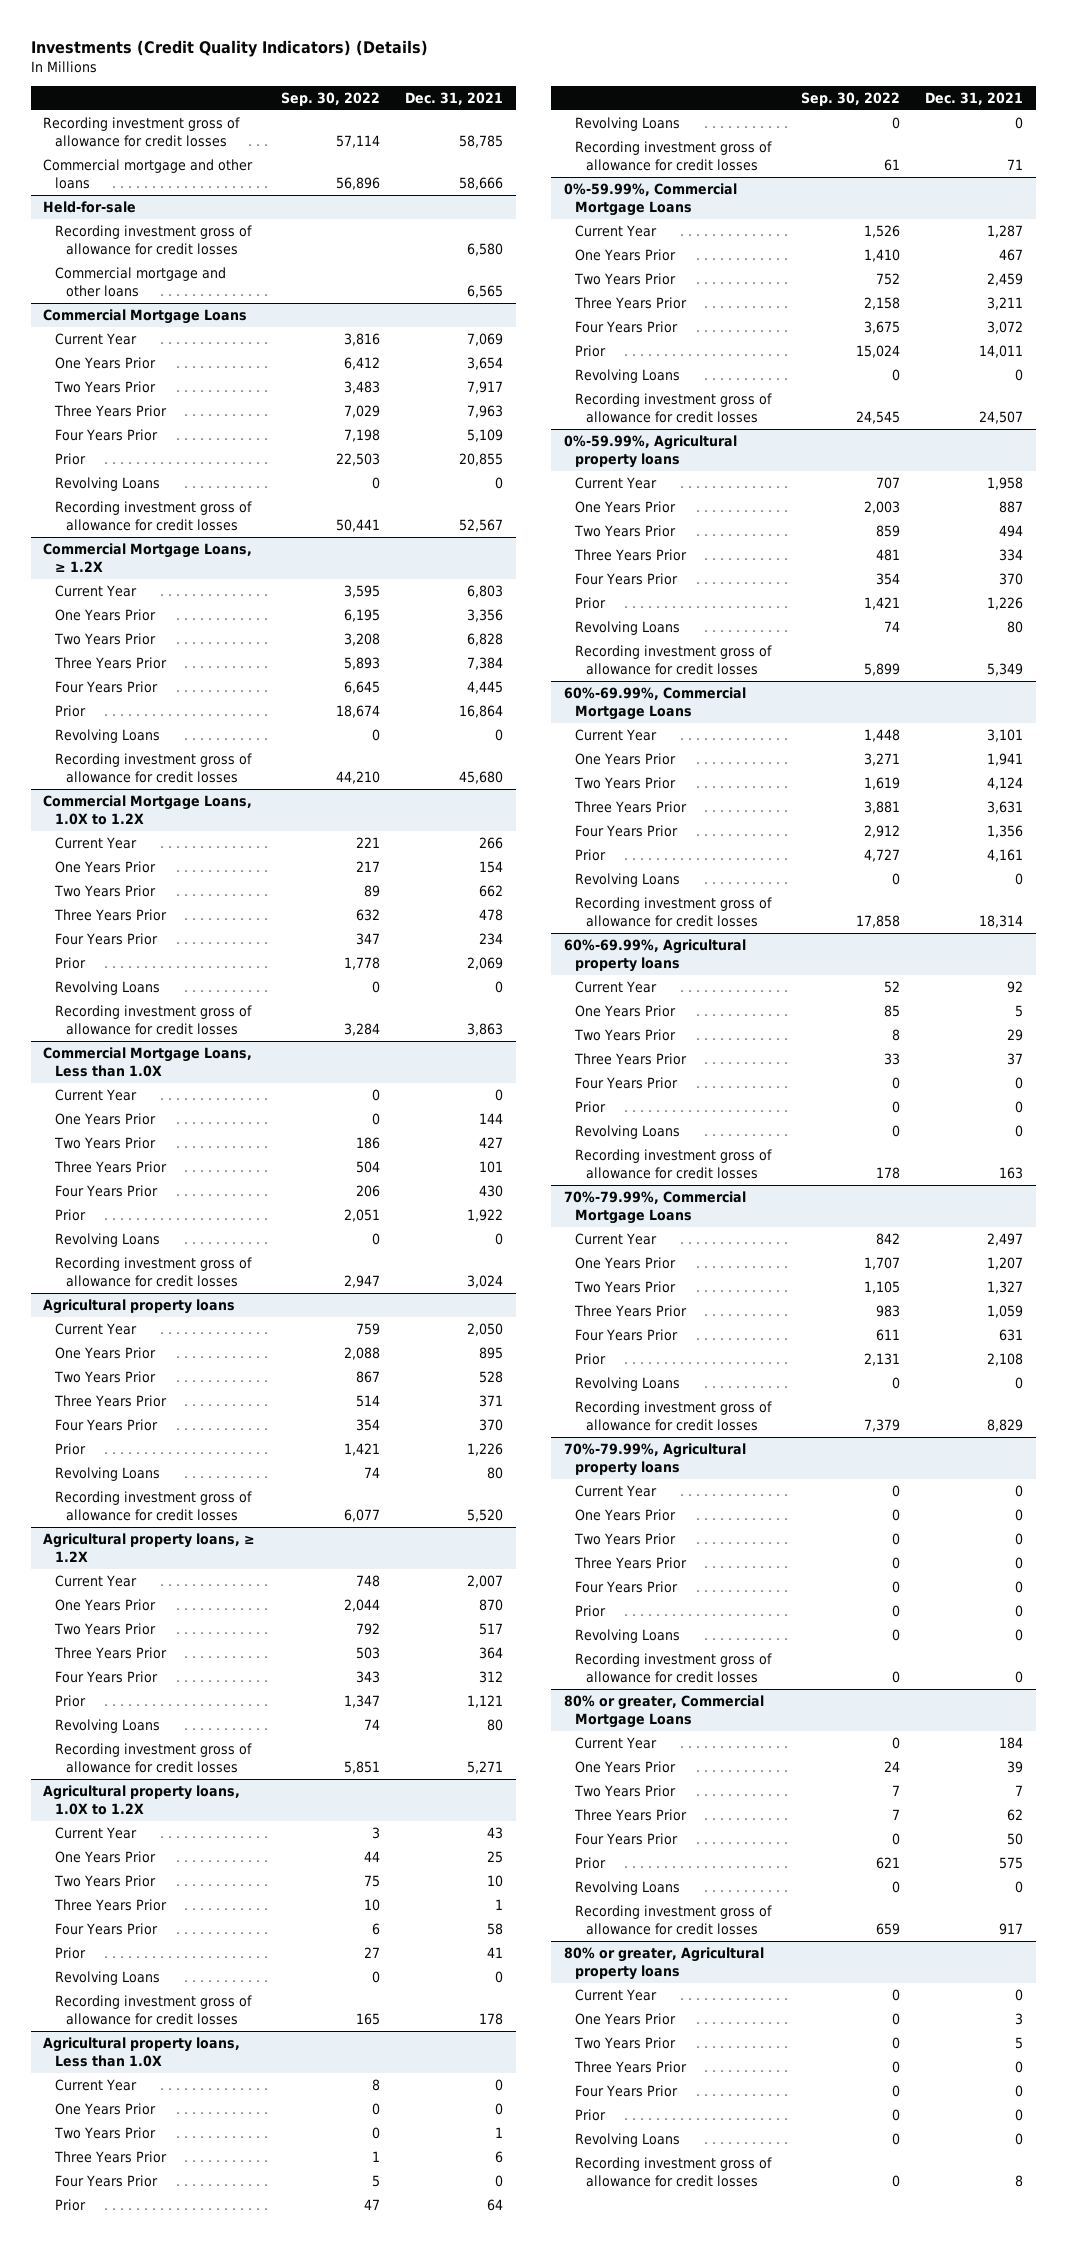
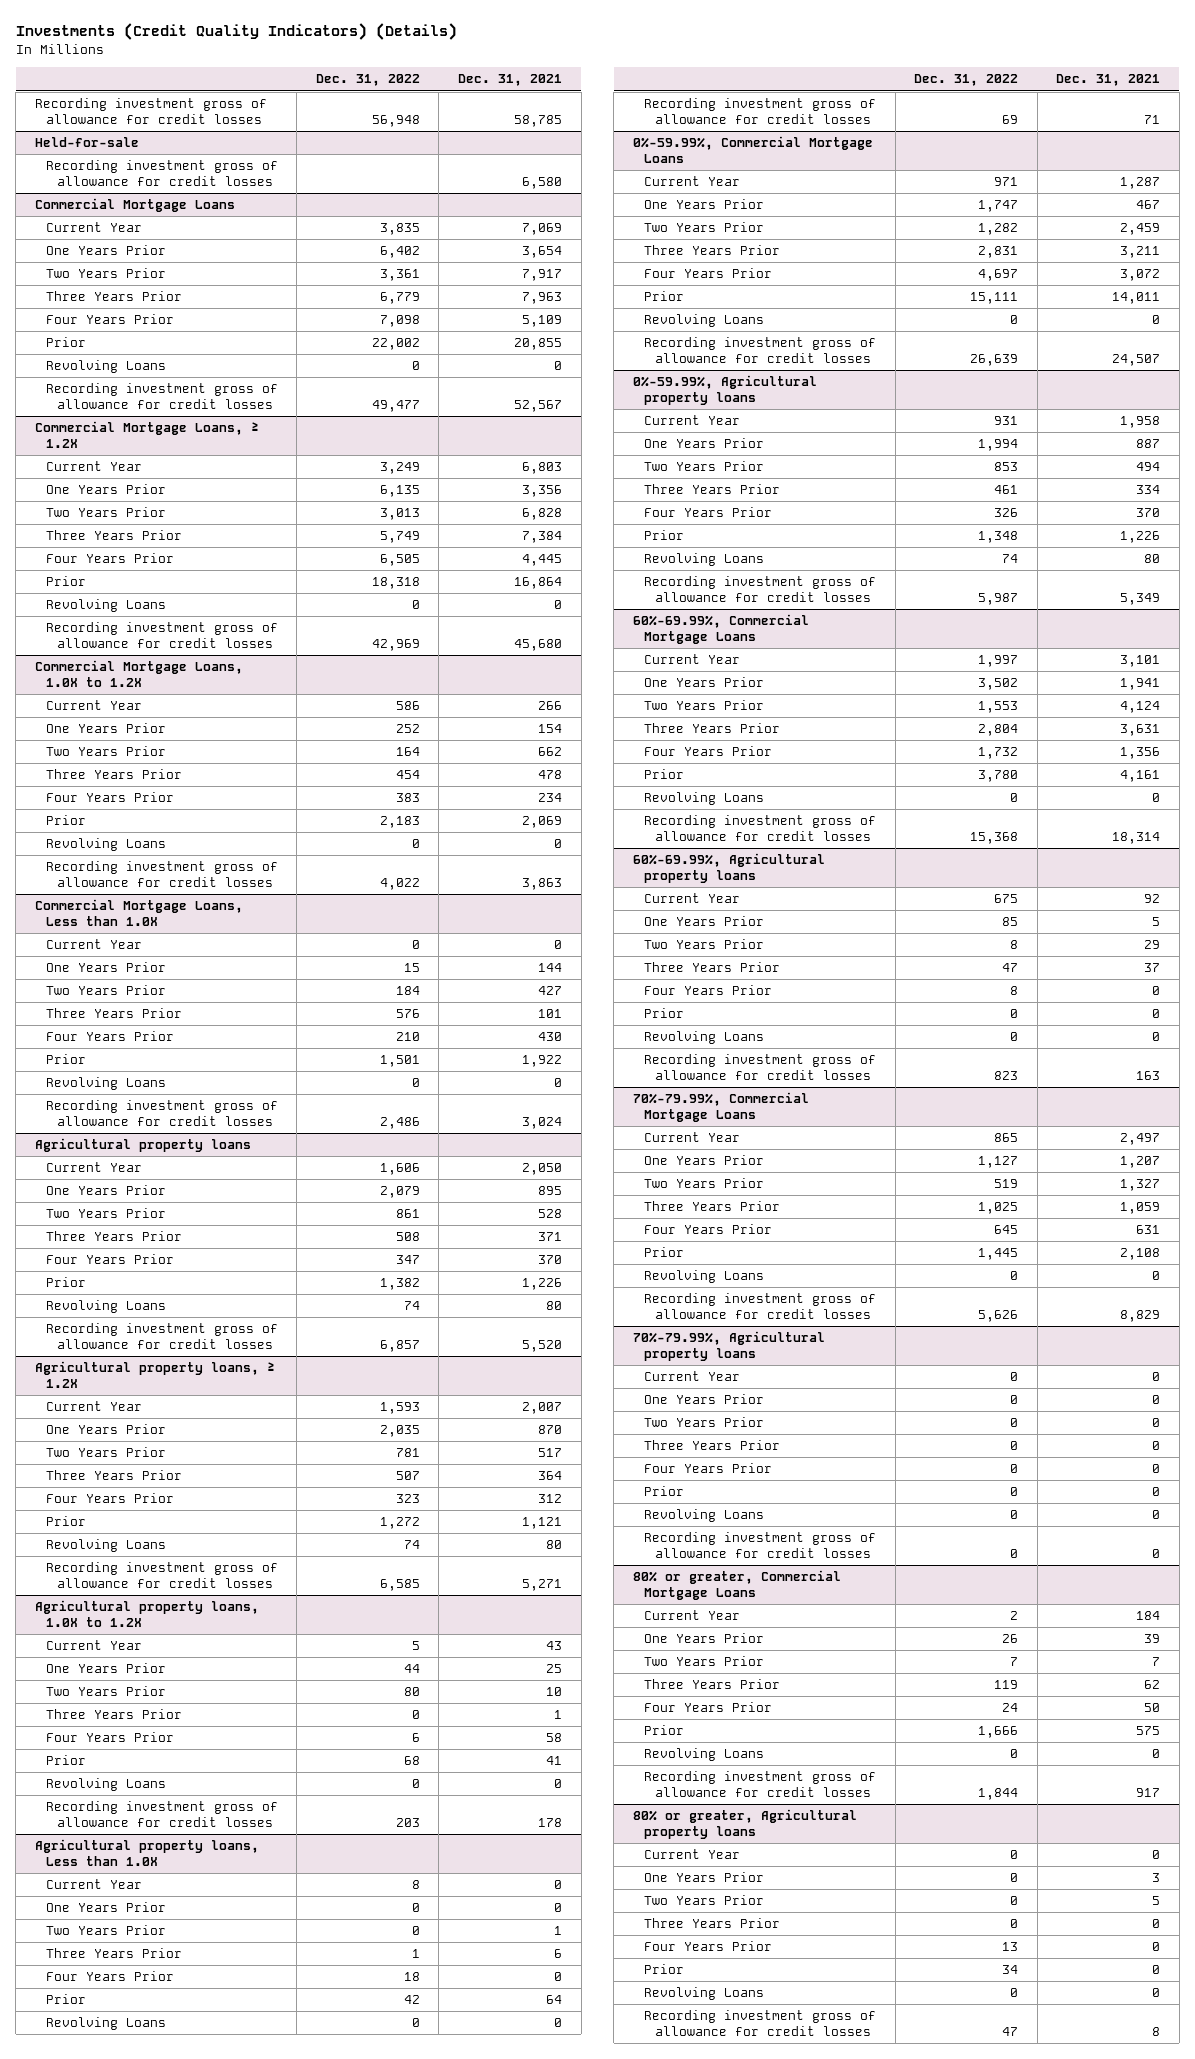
- | Sep. 30, 2022 | Dec. 31, 2021
+ | Dec. 31, 2022 | Dec. 31, 2021
- Commercial mortgage and other loans | 56,896 | 58,666
@ Held-for-sale
- Commercial mortgage and other loans | | 6,565

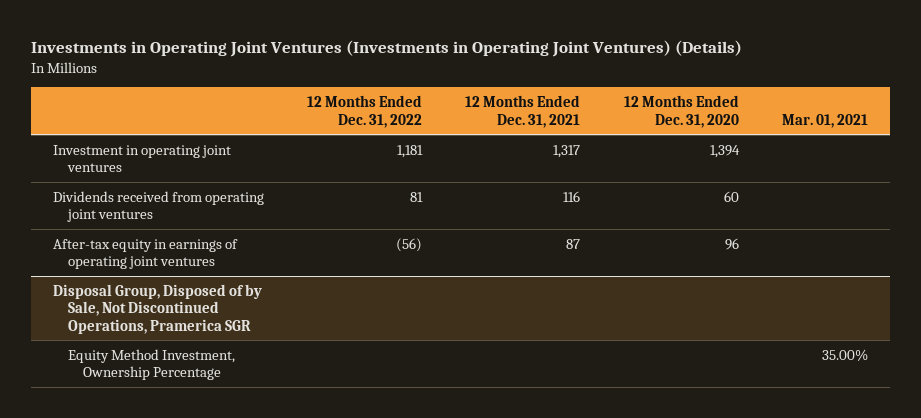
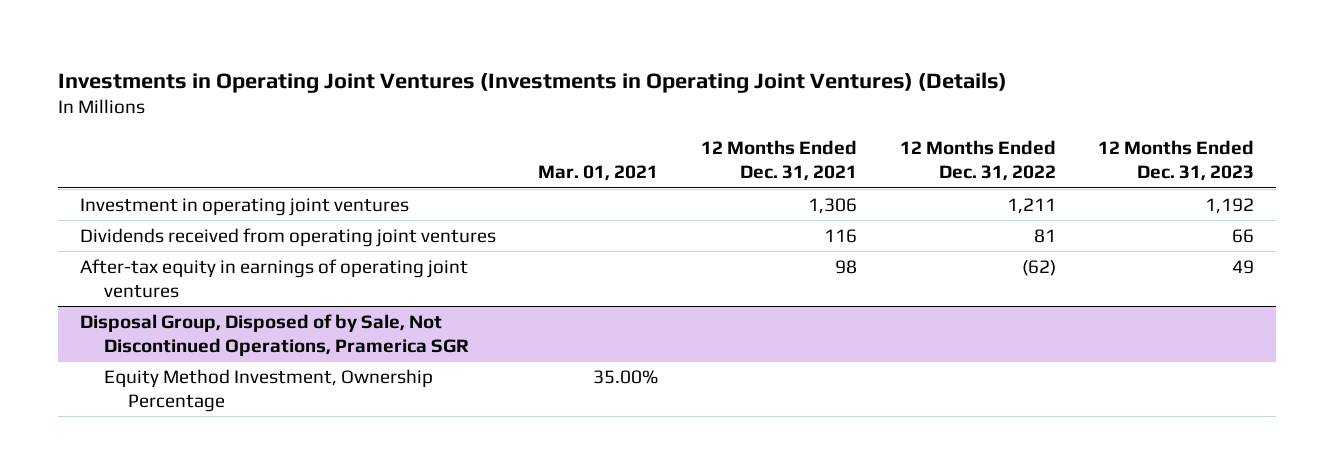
- | 12 Months Ended Dec. 31, 2022 | 12 Months Ended Dec. 31, 2021 | 12 Months Ended Dec. 31, 2020 | Mar. 01, 2021
+ | Mar. 01, 2021 | 12 Months Ended Dec. 31, 2021 | 12 Months Ended Dec. 31, 2022 | 12 Months Ended Dec. 31, 2023
- Investment in operating joint ventures | 1,181 | 1,317 | 1,394 |
+ Investment in operating joint ventures | | 1,306 | 1,211 | 1,192
- After-tax equity in earnings of operating joint ventures | (56) | 87 | 96 |
+ After-tax equity in earnings of operating joint ventures | | 98 | (62) | 49

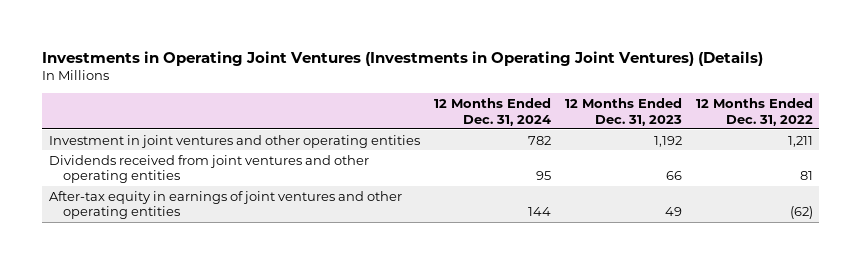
- | Mar. 01, 2021 | 12 Months Ended Dec. 31, 2021 | 12 Months Ended Dec. 31, 2022 | 12 Months Ended Dec. 31, 2023
+ | 12 Months Ended Dec. 31, 2024 | 12 Months Ended Dec. 31, 2023 | 12 Months Ended Dec. 31, 2022
- Investment in operating joint ventures | | 1,306 | 1,211 | 1,192
- Dividends received from operating joint ventures | | 116 | 81 | 66
- After-tax equity in earnings of operating joint ventures | | 98 | (62) | 49
- Disposal Group, Disposed of by Sale, Not Discontinued Operations, Pramerica SGR
- Equity Method Investment, Ownership Percentage | 35.00% | | |
+ Investment in joint ventures and other operating entities | 782 | 1,192 | 1,211
+ Dividends received from joint ventures and other operating entities | 95 | 66 | 81
+ After-tax equity in earnings of joint ventures and other operating entities | 144 | 49 | (62)

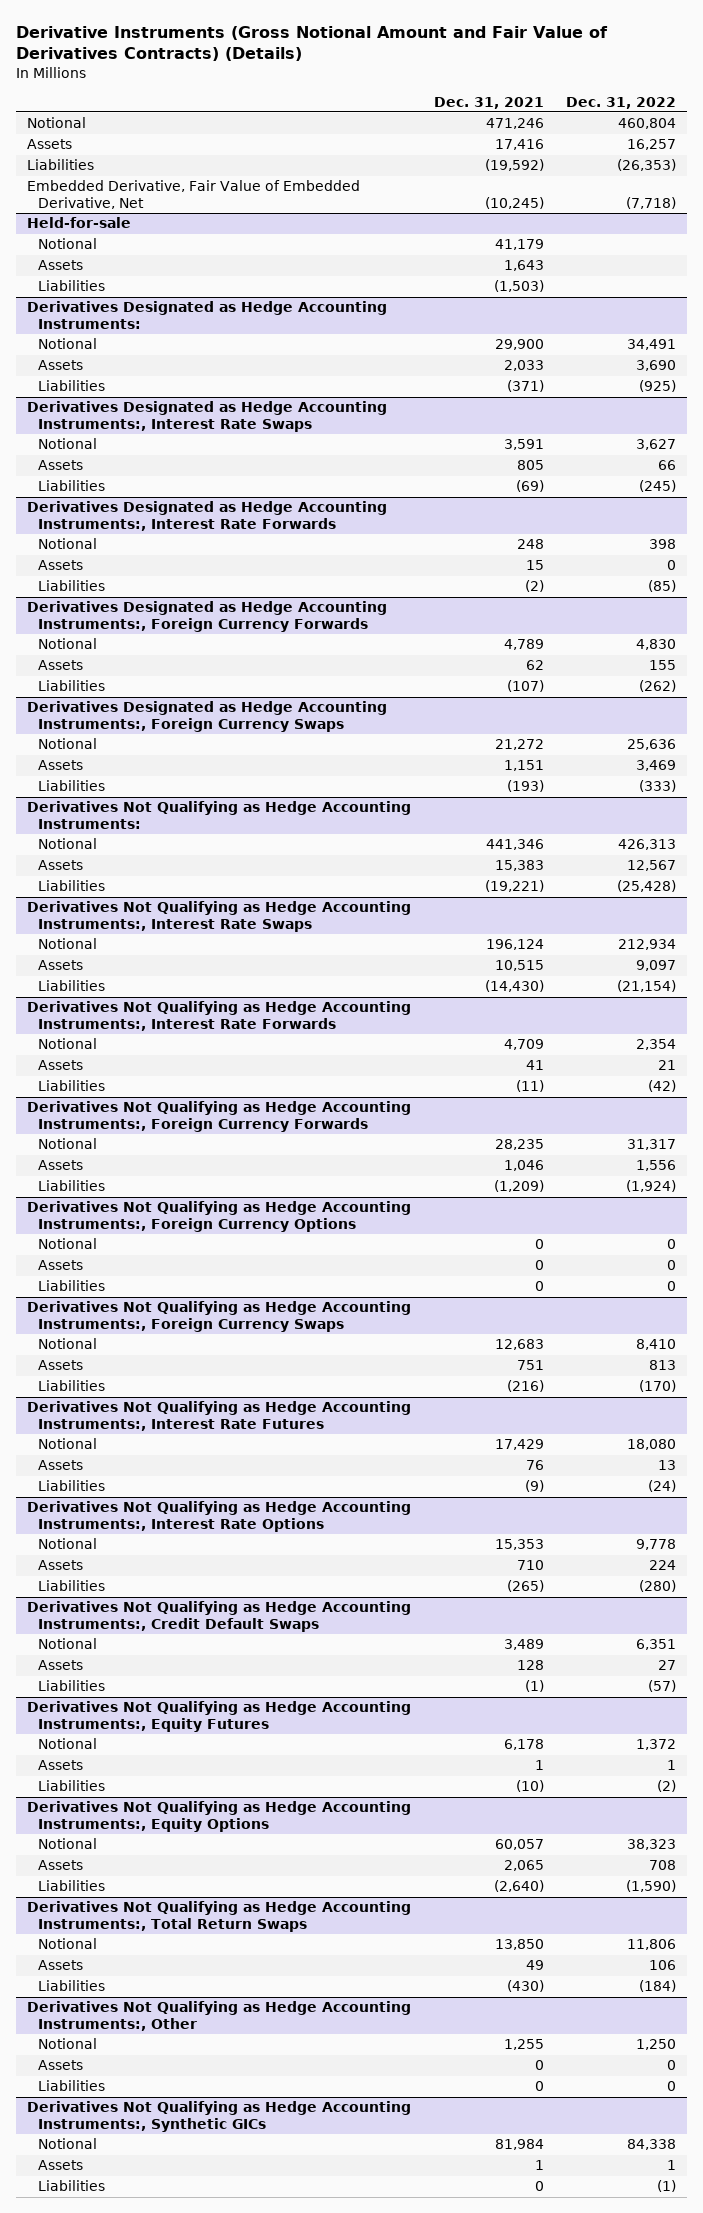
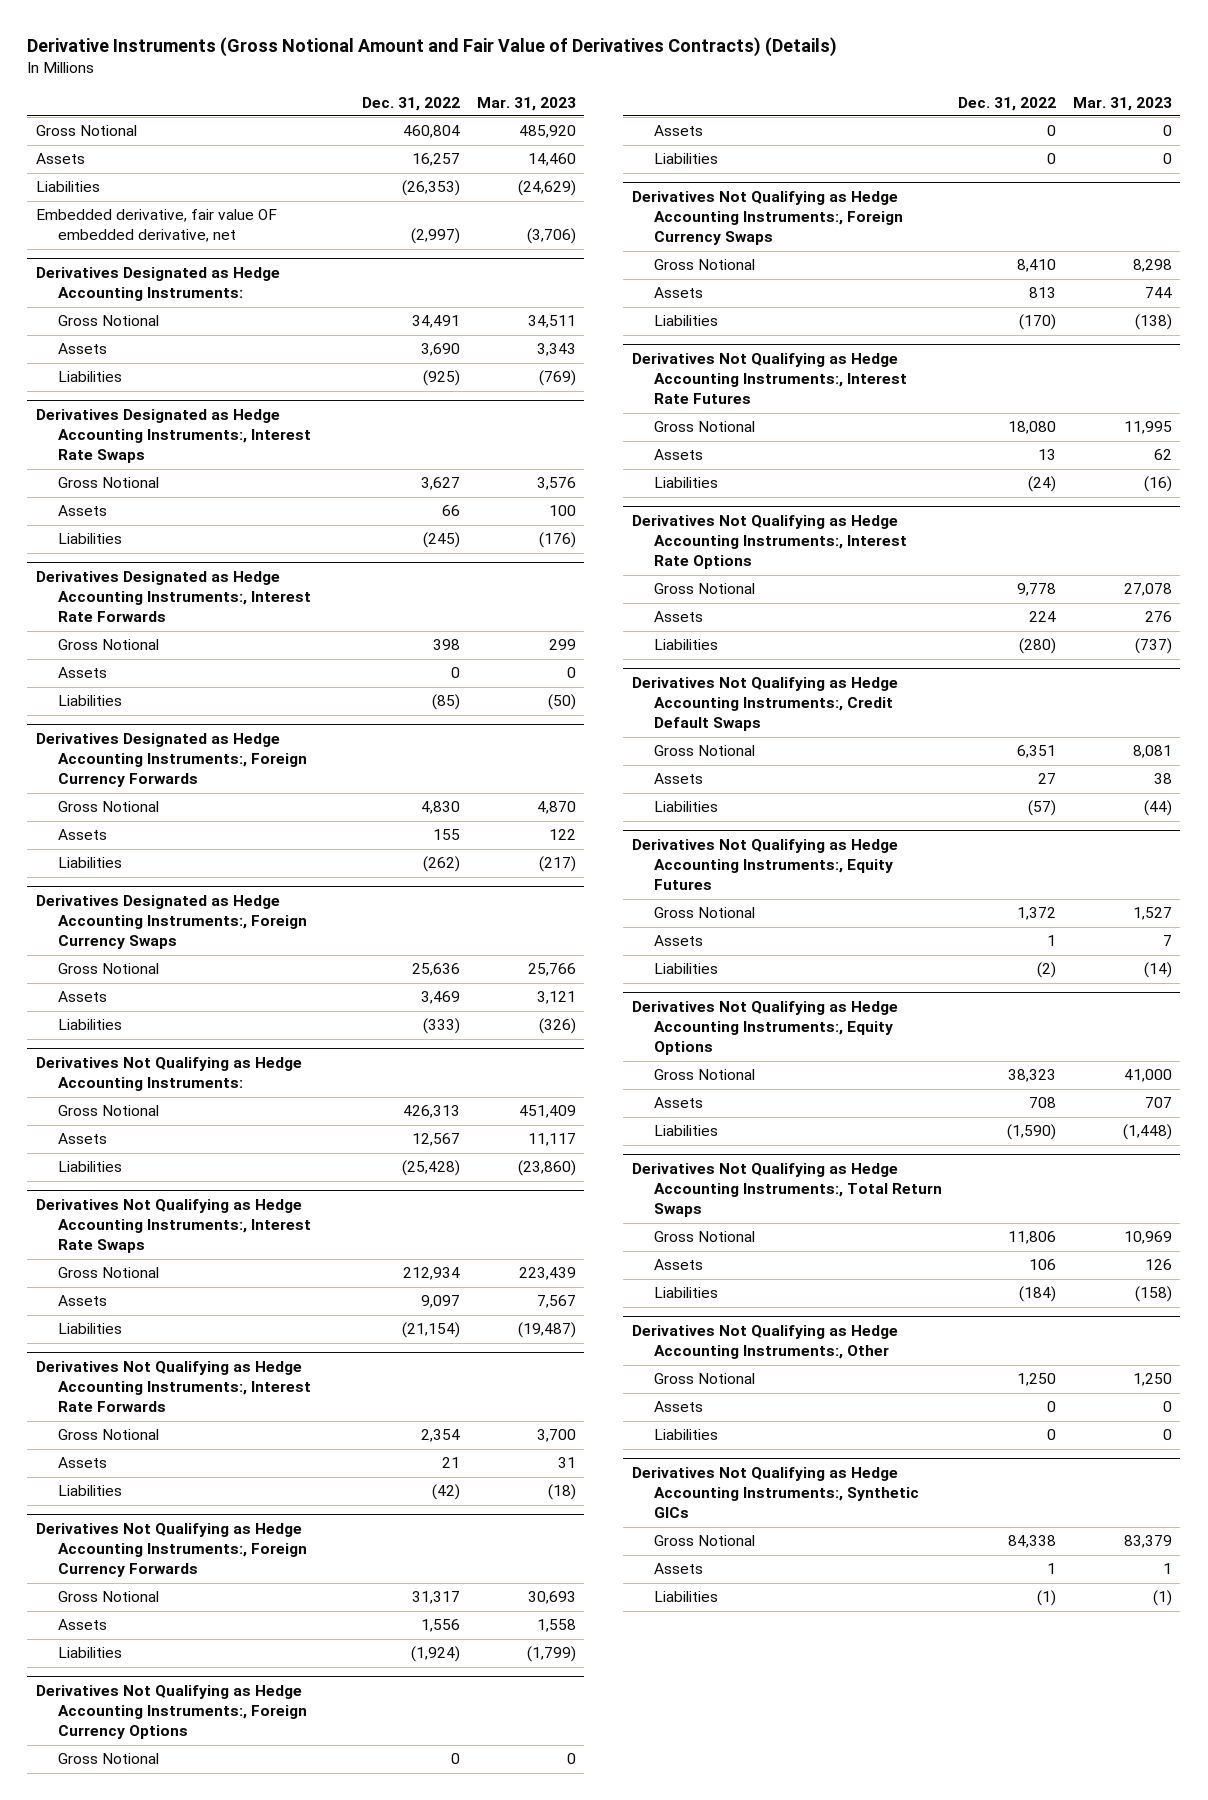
- | Dec. 31, 2021 | Dec. 31, 2022
+ | Dec. 31, 2022 | Mar. 31, 2023
- Notional | 471,246 | 460,804
+ Gross Notional | 460,804 | 485,920
- Embedded Derivative, Fair Value of Embedded Derivative, Net | (10,245) | (7,718)
- Held-for-sale
- Notional | 41,179 |
- Assets | 1,643 |
- Liabilities | (1,503) |
+ Embedded derivative, fair value OF embedded derivative, net | (2,997) | (3,706)
@ Derivatives Designated as Hedge Accounting Instruments:
- Notional | 29,900 | 34,491
+ Gross Notional | 34,491 | 34,511
@ Derivatives Designated as Hedge Accounting Instruments:, Interest Rate Swaps
- Notional | 3,591 | 3,627
+ Gross Notional | 3,627 | 3,576
@ Derivatives Designated as Hedge Accounting Instruments:, Interest Rate Forwards
- Notional | 248 | 398
+ Gross Notional | 398 | 299
@ Derivatives Designated as Hedge Accounting Instruments:, Foreign Currency Forwards
- Notional | 4,789 | 4,830
+ Gross Notional | 4,830 | 4,870
@ Derivatives Designated as Hedge Accounting Instruments:, Foreign Currency Swaps
- Notional | 21,272 | 25,636
+ Gross Notional | 25,636 | 25,766
@ Derivatives Not Qualifying as Hedge Accounting Instruments:
- Notional | 441,346 | 426,313
+ Gross Notional | 426,313 | 451,409
@ Derivatives Not Qualifying as Hedge Accounting Instruments:, Interest Rate Swaps
- Notional | 196,124 | 212,934
+ Gross Notional | 212,934 | 223,439
@ Derivatives Not Qualifying as Hedge Accounting Instruments:, Interest Rate Forwards
- Notional | 4,709 | 2,354
+ Gross Notional | 2,354 | 3,700
@ Derivatives Not Qualifying as Hedge Accounting Instruments:, Foreign Currency Forwards
- Notional | 28,235 | 31,317
+ Gross Notional | 31,317 | 30,693
@ Derivatives Not Qualifying as Hedge Accounting Instruments:, Foreign Currency Options
- Notional | 0 | 0
+ Gross Notional | 0 | 0
@ Derivatives Not Qualifying as Hedge Accounting Instruments:, Foreign Currency Swaps
- Notional | 12,683 | 8,410
+ Gross Notional | 8,410 | 8,298
@ Derivatives Not Qualifying as Hedge Accounting Instruments:, Interest Rate Futures
- Notional | 17,429 | 18,080
+ Gross Notional | 18,080 | 11,995
@ Derivatives Not Qualifying as Hedge Accounting Instruments:, Interest Rate Options
- Notional | 15,353 | 9,778
+ Gross Notional | 9,778 | 27,078
@ Derivatives Not Qualifying as Hedge Accounting Instruments:, Credit Default Swaps
- Notional | 3,489 | 6,351
+ Gross Notional | 6,351 | 8,081
@ Derivatives Not Qualifying as Hedge Accounting Instruments:, Equity Futures
- Notional | 6,178 | 1,372
+ Gross Notional | 1,372 | 1,527
@ Derivatives Not Qualifying as Hedge Accounting Instruments:, Equity Options
- Notional | 60,057 | 38,323
+ Gross Notional | 38,323 | 41,000
@ Derivatives Not Qualifying as Hedge Accounting Instruments:, Total Return Swaps
- Notional | 13,850 | 11,806
+ Gross Notional | 11,806 | 10,969
@ Derivatives Not Qualifying as Hedge Accounting Instruments:, Other
- Notional | 1,255 | 1,250
+ Gross Notional | 1,250 | 1,250
@ Derivatives Not Qualifying as Hedge Accounting Instruments:, Synthetic GICs
- Notional | 81,984 | 84,338
+ Gross Notional | 84,338 | 83,379

